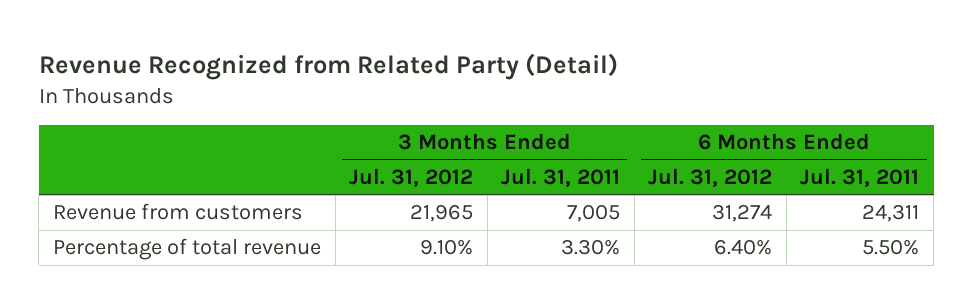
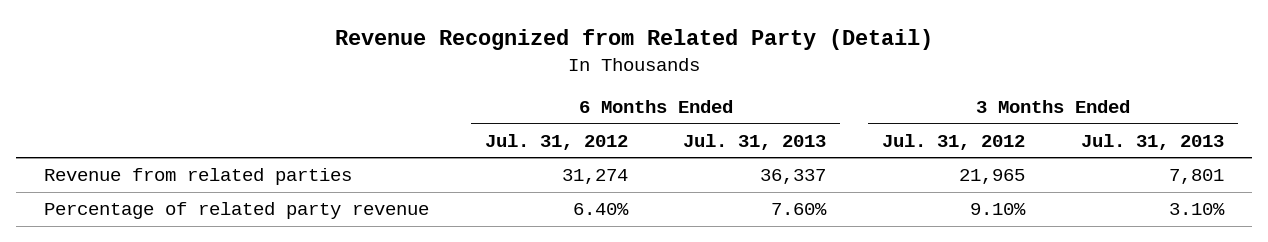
- | 3 Months Ended Jul. 31, 2012 | 3 Months Ended Jul. 31, 2011 | 6 Months Ended Jul. 31, 2012 | 6 Months Ended Jul. 31, 2011
+ | 6 Months Ended Jul. 31, 2012 | 6 Months Ended Jul. 31, 2013 | 3 Months Ended Jul. 31, 2012 | 3 Months Ended Jul. 31, 2013
- Revenue from customers | 21,965 | 7,005 | 31,274 | 24,311
- Percentage of total revenue | 9.10% | 3.30% | 6.40% | 5.50%
+ Revenue from related parties | 31,274 | 36,337 | 21,965 | 7,801
+ Percentage of related party revenue | 6.40% | 7.60% | 9.10% | 3.10%

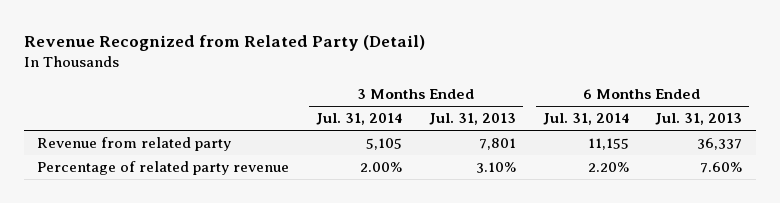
- | 6 Months Ended Jul. 31, 2012 | 6 Months Ended Jul. 31, 2013 | 3 Months Ended Jul. 31, 2012 | 3 Months Ended Jul. 31, 2013
+ | 3 Months Ended Jul. 31, 2014 | 3 Months Ended Jul. 31, 2013 | 6 Months Ended Jul. 31, 2014 | 6 Months Ended Jul. 31, 2013
- Revenue from related parties | 31,274 | 36,337 | 21,965 | 7,801
+ Revenue from related party | 5,105 | 7,801 | 11,155 | 36,337

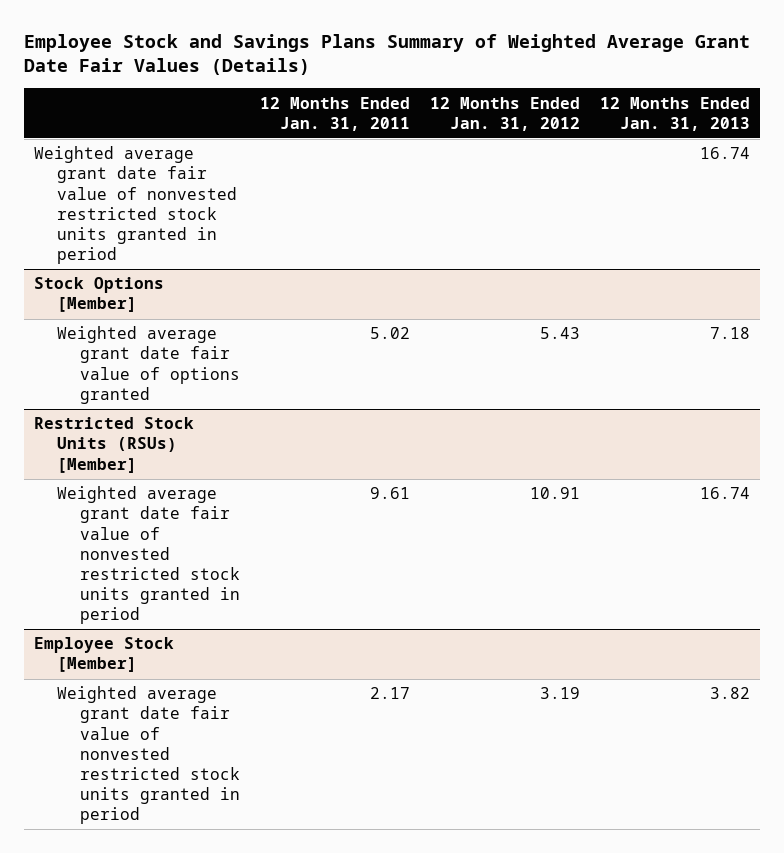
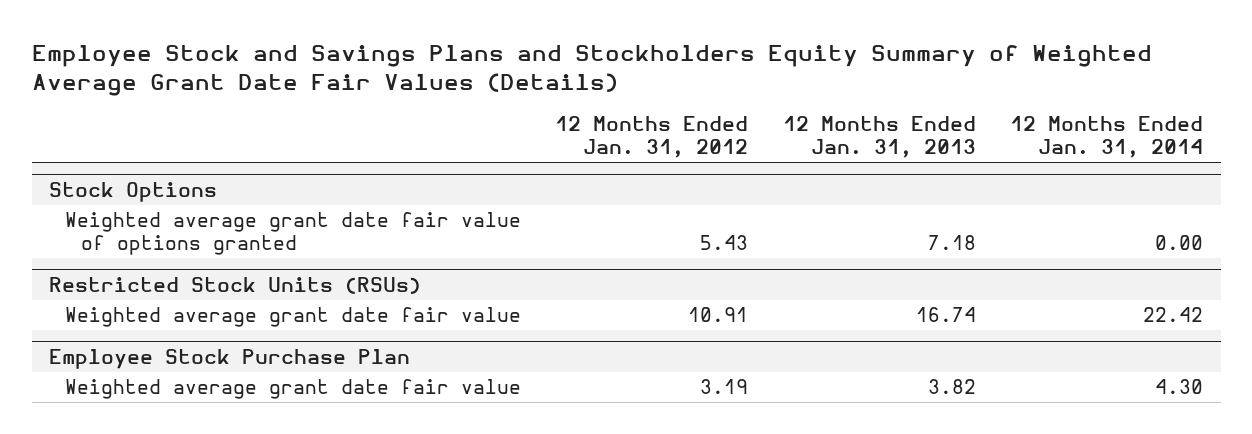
- Employee Stock and Savings Plans Summary of Weighted Average Grant Date Fair Values (Details)
+ Employee Stock and Savings Plans and Stockholders Equity Summary of Weighted Average Grant Date Fair Values (Details)
- | 12 Months Ended Jan. 31, 2011 | 12 Months Ended Jan. 31, 2012 | 12 Months Ended Jan. 31, 2013
+ | 12 Months Ended Jan. 31, 2012 | 12 Months Ended Jan. 31, 2013 | 12 Months Ended Jan. 31, 2014
- Weighted average grant date fair value of nonvested restricted stock units granted in period | | | 16.74
- Stock Options [Member]
+ Stock Options
- Restricted Stock Units (RSUs) [Member]
- Weighted average grant date fair value of nonvested restricted stock units granted in period | 9.61 | 10.91 | 16.74
- Employee Stock [Member]
- Weighted average grant date fair value of nonvested restricted stock units granted in period | 2.17 | 3.19 | 3.82
+ Restricted Stock Units (RSUs)
+ Weighted average grant date fair value | 10.91 | 16.74 | 22.42
+ Employee Stock Purchase Plan
+ Weighted average grant date fair value | 3.19 | 3.82 | 4.30

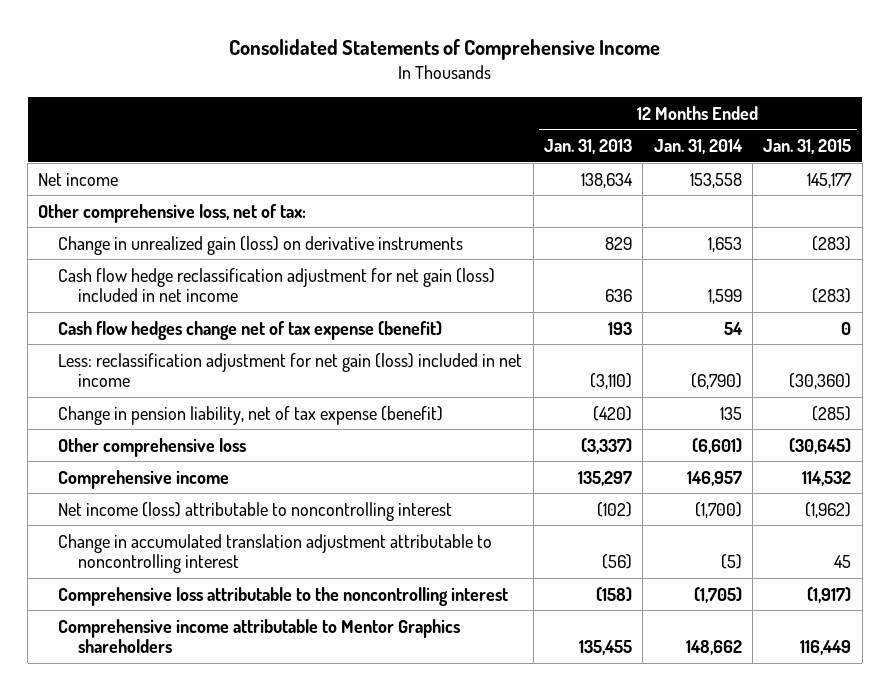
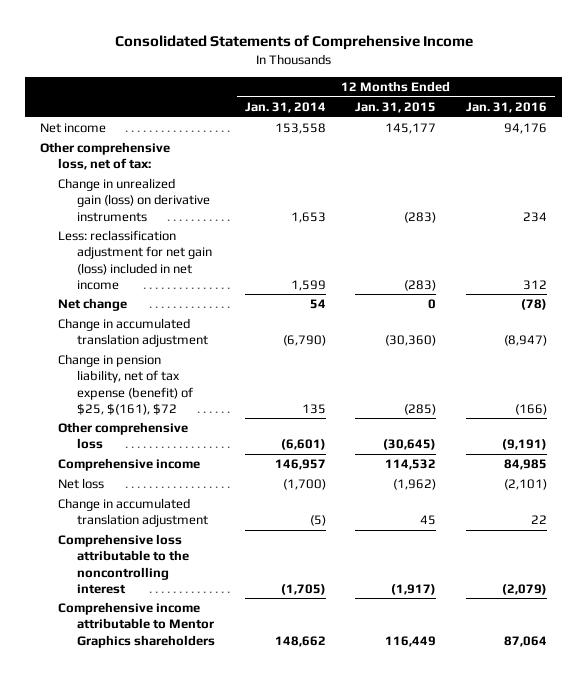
- | 12 Months Ended Jan. 31, 2013 | 12 Months Ended Jan. 31, 2014 | 12 Months Ended Jan. 31, 2015
+ | 12 Months Ended Jan. 31, 2014 | 12 Months Ended Jan. 31, 2015 | 12 Months Ended Jan. 31, 2016
- Cash flow hedge reclassification adjustment for net gain (loss) included in net income | 636 | 1,599 | (283)
- Cash flow hedges change net of tax expense (benefit) | 193 | 54 | 0
- Less: reclassification adjustment for net gain (loss) included in net income | (3,110) | (6,790) | (30,360)
- Change in pension liability, net of tax expense (benefit) | (420) | 135 | (285)
+ Less: reclassification adjustment for net gain (loss) included in net income | 1,599 | (283) | 312
+ Net change | 54 | 0 | (78)
+ Change in accumulated translation adjustment | (6,790) | (30,360) | (8,947)
+ Change in pension liability, net of tax expense (benefit) of $25, $(161), $72 | 135 | (285) | (166)
- Net income (loss) attributable to noncontrolling interest | (102) | (1,700) | (1,962)
- Change in accumulated translation adjustment attributable to noncontrolling interest | (56) | (5) | 45
+ Net loss | (1,700) | (1,962) | (2,101)
+ Change in accumulated translation adjustment | (5) | 45 | 22

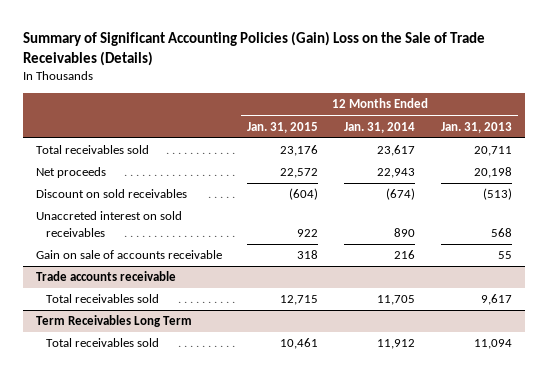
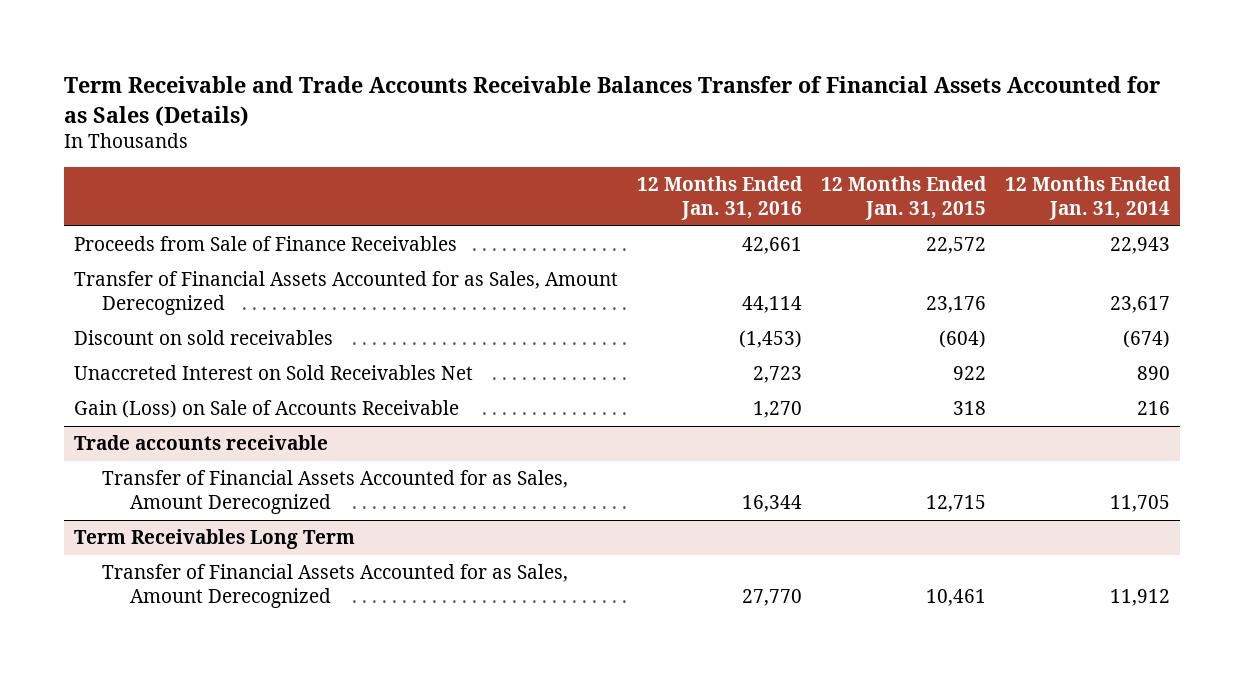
- Summary of Significant Accounting Policies (Gain) Loss on the Sale of Trade Receivables (Details)
+ Term Receivable and Trade Accounts Receivable Balances Transfer of Financial Assets Accounted for as Sales (Details)
- | 12 Months Ended Jan. 31, 2015 | 12 Months Ended Jan. 31, 2014 | 12 Months Ended Jan. 31, 2013
+ | 12 Months Ended Jan. 31, 2016 | 12 Months Ended Jan. 31, 2015 | 12 Months Ended Jan. 31, 2014
- Total receivables sold | 23,176 | 23,617 | 20,711
- Net proceeds | 22,572 | 22,943 | 20,198
+ Proceeds from Sale of Finance Receivables | 42,661 | 22,572 | 22,943
+ Transfer of Financial Assets Accounted for as Sales, Amount Derecognized | 44,114 | 23,176 | 23,617
- Unaccreted interest on sold receivables | 922 | 890 | 568
- Gain on sale of accounts receivable | 318 | 216 | 55
+ Unaccreted Interest on Sold Receivables Net | 2,723 | 922 | 890
+ Gain (Loss) on Sale of Accounts Receivable | 1,270 | 318 | 216
@ Trade accounts receivable
- Total receivables sold | 12,715 | 11,705 | 9,617
+ Transfer of Financial Assets Accounted for as Sales, Amount Derecognized | 16,344 | 12,715 | 11,705
@ Term Receivables Long Term
- Total receivables sold | 10,461 | 11,912 | 11,094
+ Transfer of Financial Assets Accounted for as Sales, Amount Derecognized | 27,770 | 10,461 | 11,912

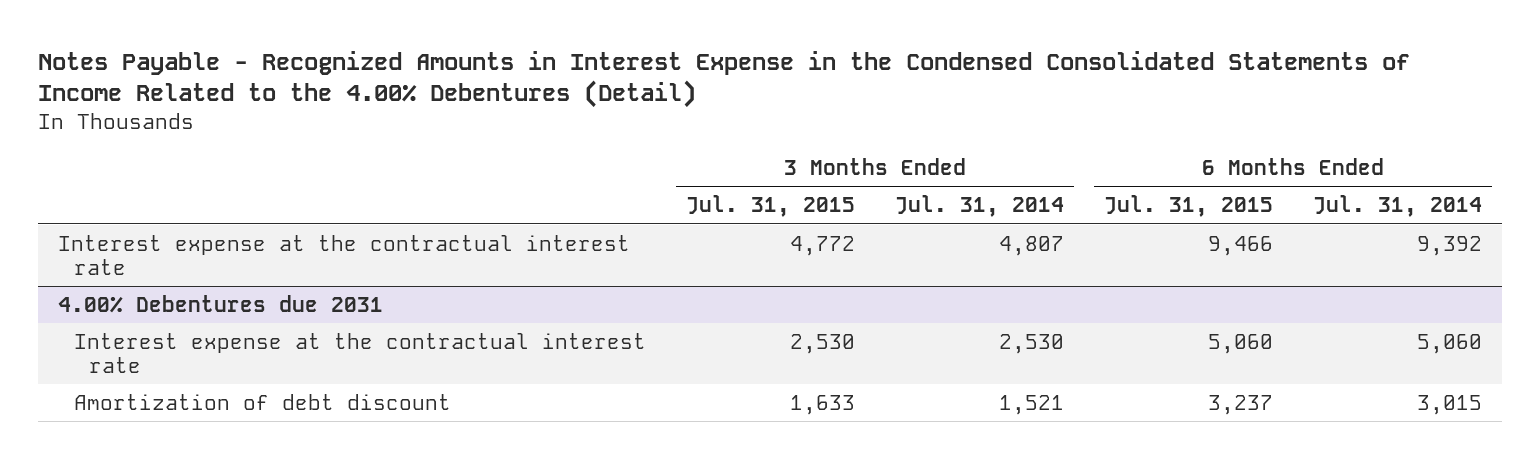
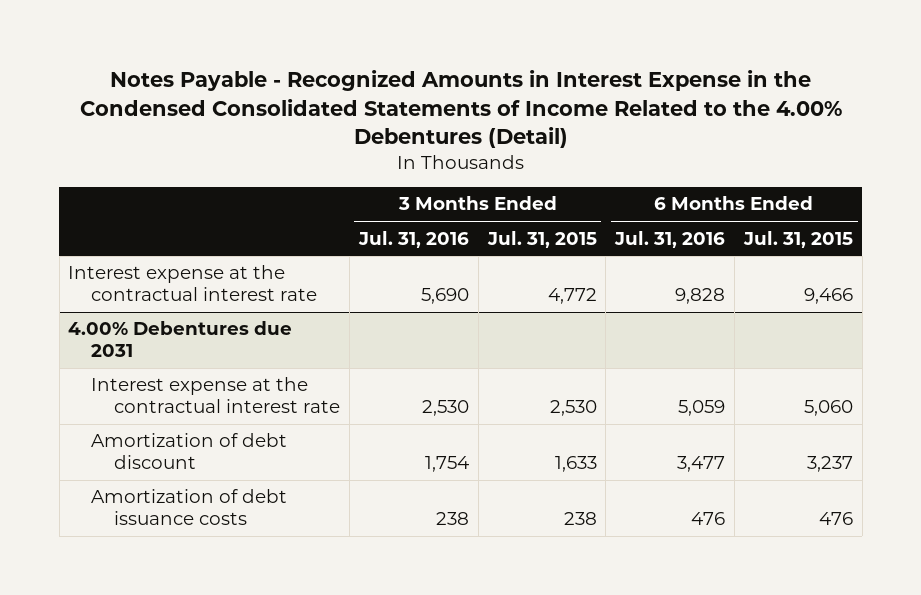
- | 3 Months Ended Jul. 31, 2015 | 3 Months Ended Jul. 31, 2014 | 6 Months Ended Jul. 31, 2015 | 6 Months Ended Jul. 31, 2014
+ | 3 Months Ended Jul. 31, 2016 | 3 Months Ended Jul. 31, 2015 | 6 Months Ended Jul. 31, 2016 | 6 Months Ended Jul. 31, 2015
@ 4.00% Debentures due 2031
+ Amortization of debt issuance costs | 238 | 238 | 476 | 476

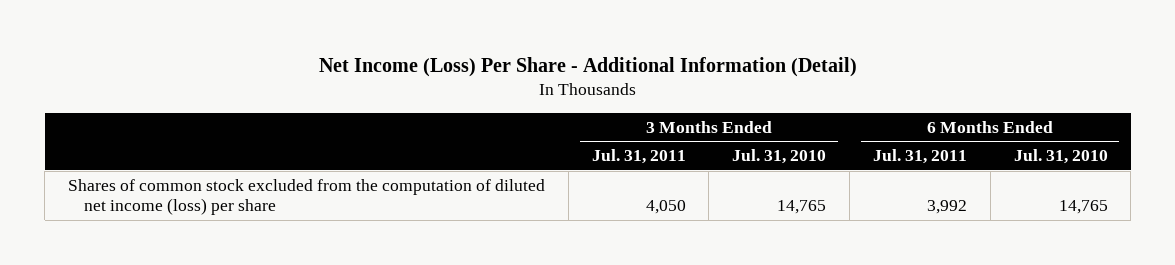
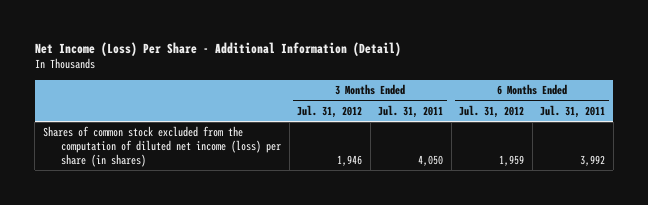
- | 3 Months Ended Jul. 31, 2011 | 3 Months Ended Jul. 31, 2010 | 6 Months Ended Jul. 31, 2011 | 6 Months Ended Jul. 31, 2010
+ | 3 Months Ended Jul. 31, 2012 | 3 Months Ended Jul. 31, 2011 | 6 Months Ended Jul. 31, 2012 | 6 Months Ended Jul. 31, 2011
- Shares of common stock excluded from the computation of diluted net income (loss) per share | 4,050 | 14,765 | 3,992 | 14,765
+ Shares of common stock excluded from the computation of diluted net income (loss) per share (in shares) | 1,946 | 4,050 | 1,959 | 3,992

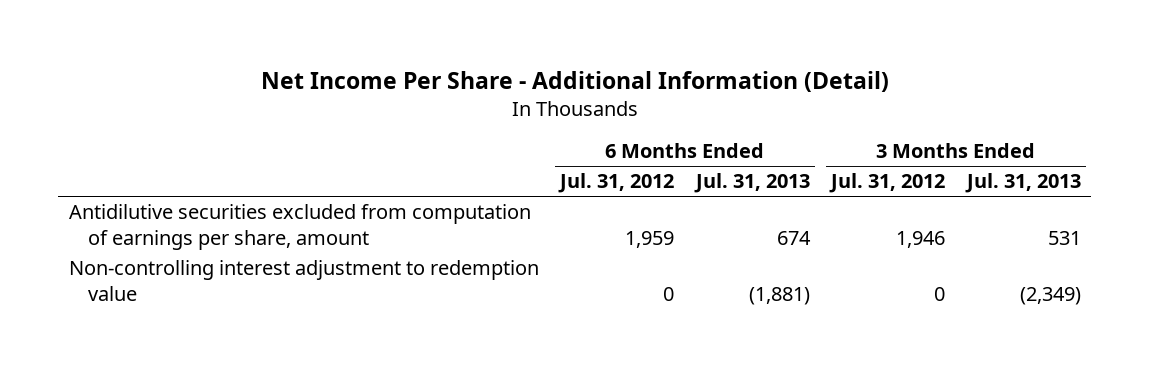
- Net Income (Loss) Per Share - Additional Information (Detail)
+ Net Income Per Share - Additional Information (Detail)
- | 3 Months Ended Jul. 31, 2012 | 3 Months Ended Jul. 31, 2011 | 6 Months Ended Jul. 31, 2012 | 6 Months Ended Jul. 31, 2011
+ | 6 Months Ended Jul. 31, 2012 | 6 Months Ended Jul. 31, 2013 | 3 Months Ended Jul. 31, 2012 | 3 Months Ended Jul. 31, 2013
- Shares of common stock excluded from the computation of diluted net income (loss) per share (in shares) | 1,946 | 4,050 | 1,959 | 3,992
+ Antidilutive securities excluded from computation of earnings per share, amount | 1,959 | 674 | 1,946 | 531
+ Non-controlling interest adjustment to redemption value | 0 | (1,881) | 0 | (2,349)

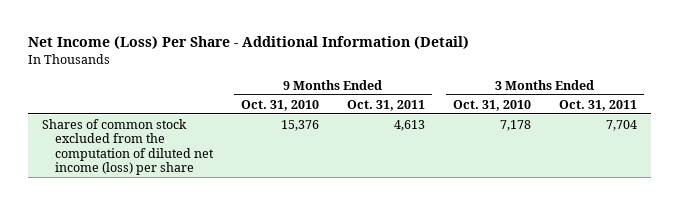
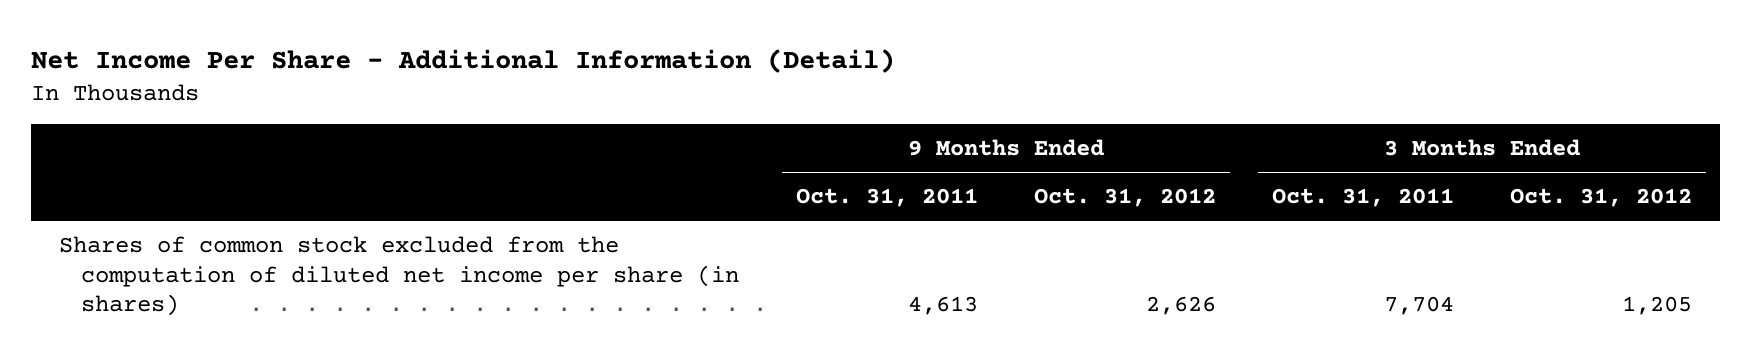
- Net Income (Loss) Per Share - Additional Information (Detail)
+ Net Income Per Share - Additional Information (Detail)
- | 9 Months Ended Oct. 31, 2010 | 9 Months Ended Oct. 31, 2011 | 3 Months Ended Oct. 31, 2010 | 3 Months Ended Oct. 31, 2011
+ | 9 Months Ended Oct. 31, 2011 | 9 Months Ended Oct. 31, 2012 | 3 Months Ended Oct. 31, 2011 | 3 Months Ended Oct. 31, 2012
- Shares of common stock excluded from the computation of diluted net income (loss) per share | 15,376 | 4,613 | 7,178 | 7,704
+ Shares of common stock excluded from the computation of diluted net income per share (in shares) | 4,613 | 2,626 | 7,704 | 1,205

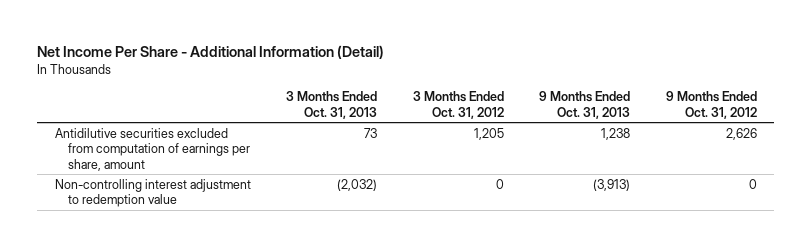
- | 9 Months Ended Oct. 31, 2011 | 9 Months Ended Oct. 31, 2012 | 3 Months Ended Oct. 31, 2011 | 3 Months Ended Oct. 31, 2012
+ | 3 Months Ended Oct. 31, 2013 | 3 Months Ended Oct. 31, 2012 | 9 Months Ended Oct. 31, 2013 | 9 Months Ended Oct. 31, 2012
- Shares of common stock excluded from the computation of diluted net income per share (in shares) | 4,613 | 2,626 | 7,704 | 1,205
+ Antidilutive securities excluded from computation of earnings per share, amount | 73 | 1,205 | 1,238 | 2,626
+ Non-controlling interest adjustment to redemption value | (2,032) | 0 | (3,913) | 0

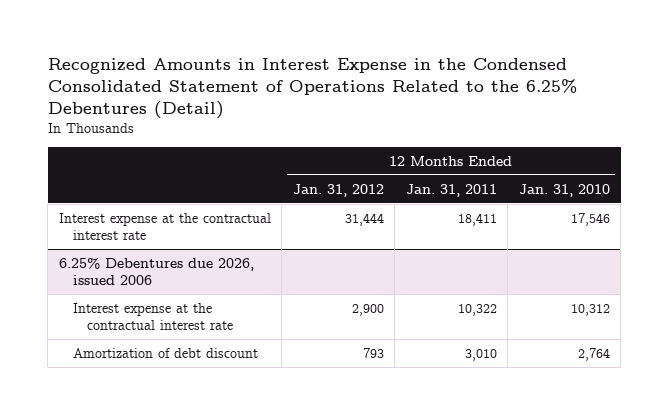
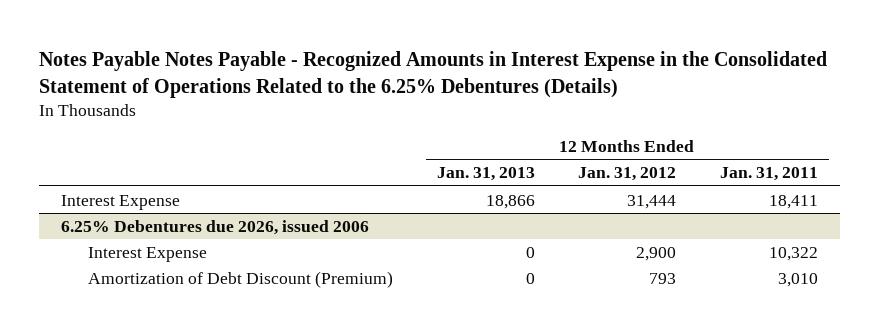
- Recognized Amounts in Interest Expense in the Condensed Consolidated Statement of Operations Related to the 6.25% Debentures (Detail)
+ Notes Payable Notes Payable - Recognized Amounts in Interest Expense in the Consolidated Statement of Operations Related to the 6.25% Debentures (Details)
- | 12 Months Ended Jan. 31, 2012 | 12 Months Ended Jan. 31, 2011 | 12 Months Ended Jan. 31, 2010
+ | 12 Months Ended Jan. 31, 2013 | 12 Months Ended Jan. 31, 2012 | 12 Months Ended Jan. 31, 2011
- Interest expense at the contractual interest rate | 31,444 | 18,411 | 17,546
+ Interest Expense | 18,866 | 31,444 | 18,411
@ 6.25% Debentures due 2026, issued 2006
- Interest expense at the contractual interest rate | 2,900 | 10,322 | 10,312
- Amortization of debt discount | 793 | 3,010 | 2,764
+ Interest Expense | 0 | 2,900 | 10,322
+ Amortization of Debt Discount (Premium) | 0 | 793 | 3,010

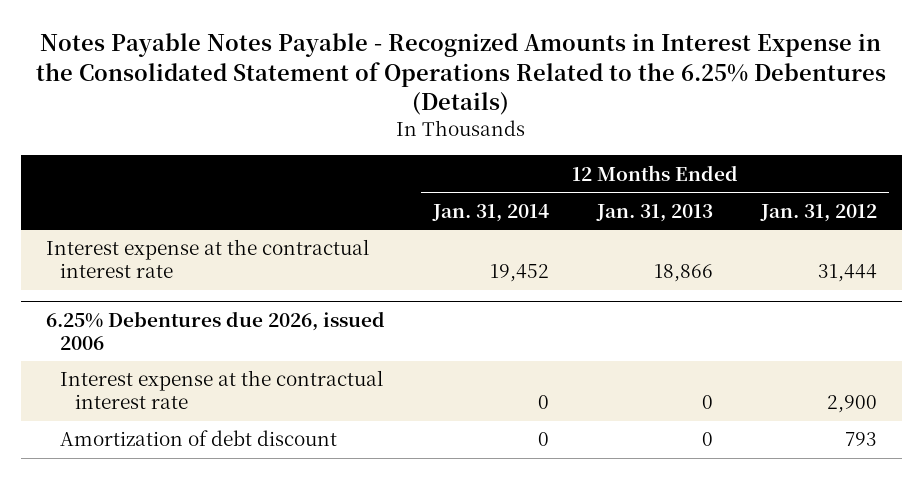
- | 12 Months Ended Jan. 31, 2013 | 12 Months Ended Jan. 31, 2012 | 12 Months Ended Jan. 31, 2011
+ | 12 Months Ended Jan. 31, 2014 | 12 Months Ended Jan. 31, 2013 | 12 Months Ended Jan. 31, 2012
- Interest Expense | 18,866 | 31,444 | 18,411
+ Interest expense at the contractual interest rate | 19,452 | 18,866 | 31,444
@ 6.25% Debentures due 2026, issued 2006
- Interest Expense | 0 | 2,900 | 10,322
- Amortization of Debt Discount (Premium) | 0 | 793 | 3,010
+ Interest expense at the contractual interest rate | 0 | 0 | 2,900
+ Amortization of debt discount | 0 | 0 | 793

